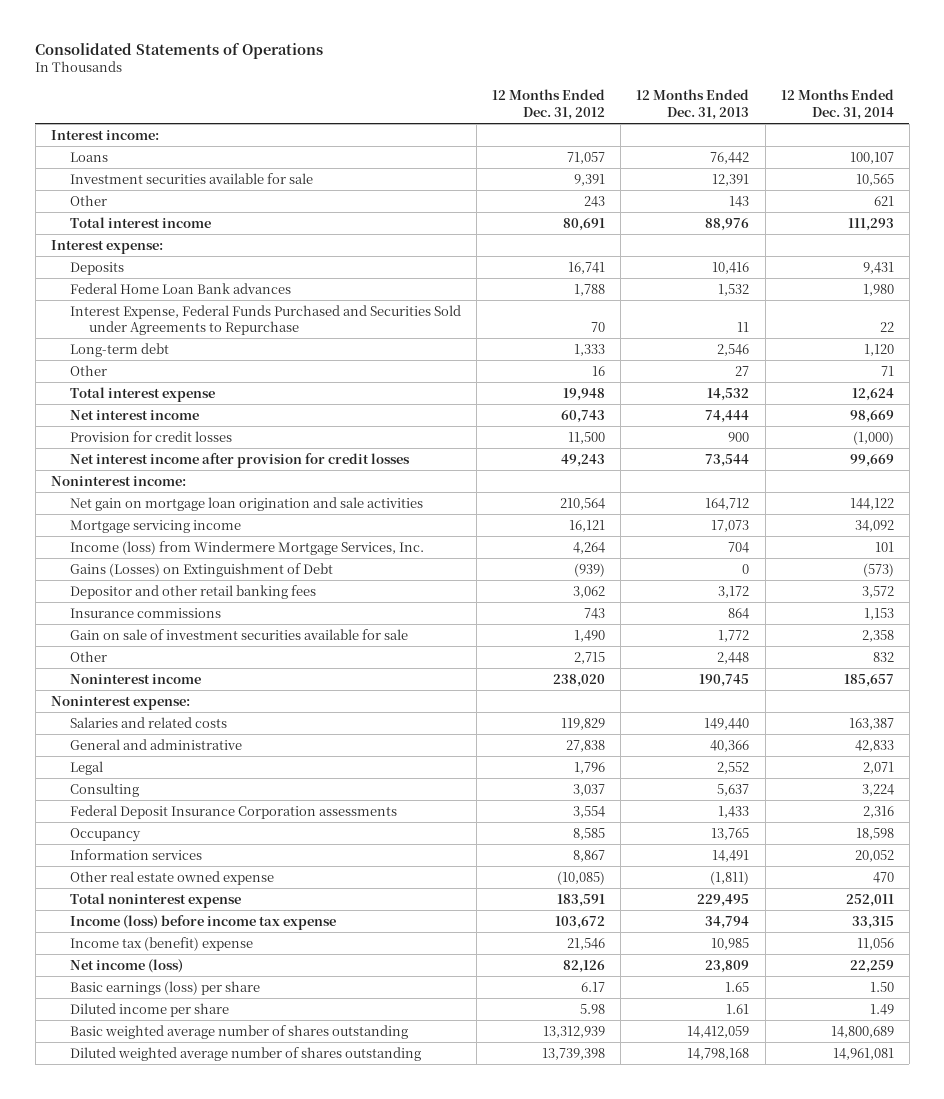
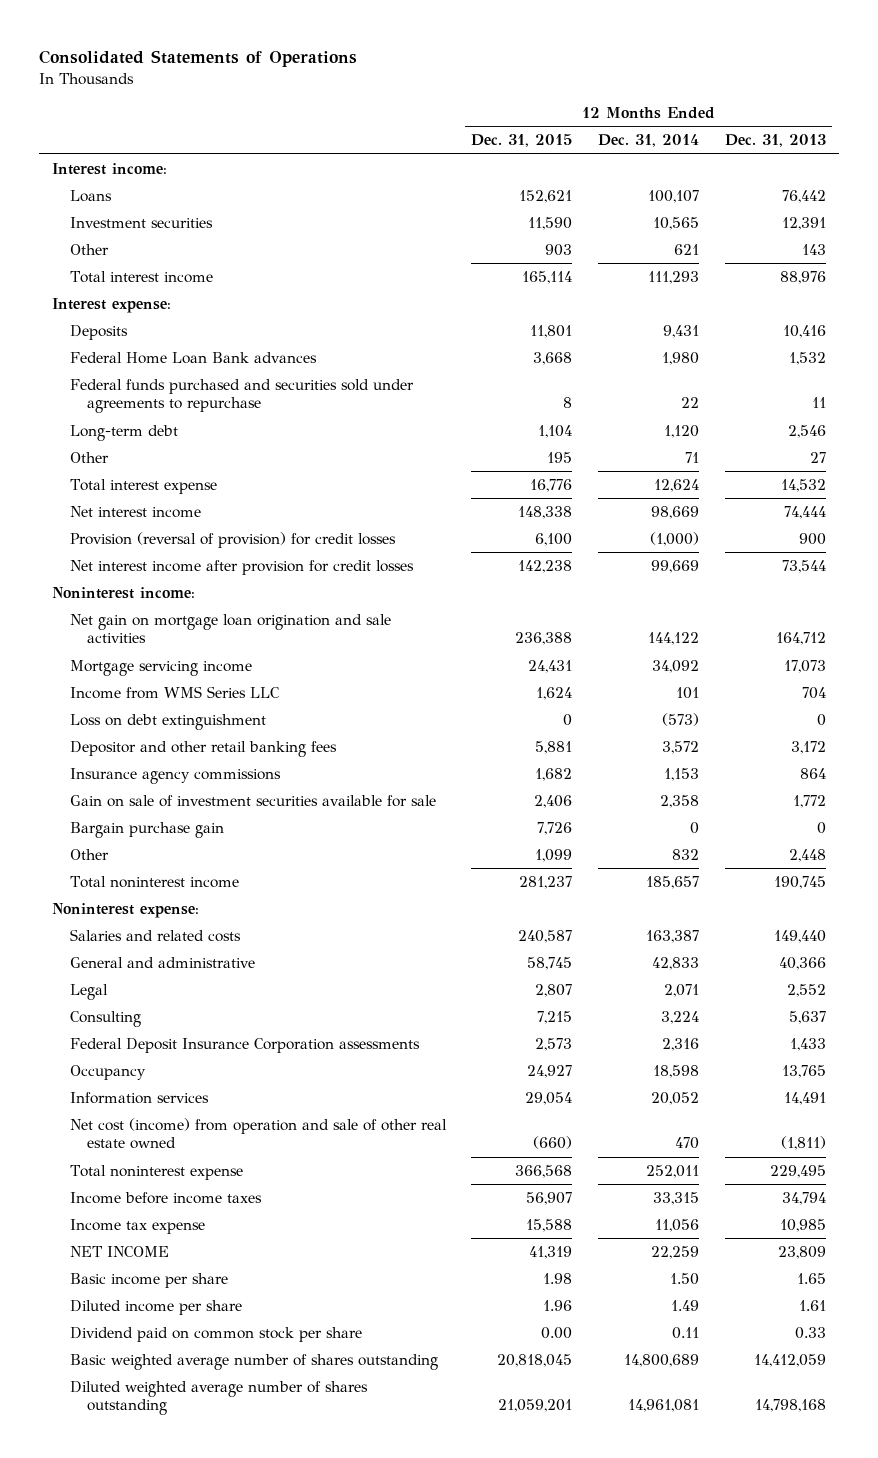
- | 12 Months Ended Dec. 31, 2012 | 12 Months Ended Dec. 31, 2013 | 12 Months Ended Dec. 31, 2014
+ | 12 Months Ended Dec. 31, 2015 | 12 Months Ended Dec. 31, 2014 | 12 Months Ended Dec. 31, 2013
- Investment securities available for sale | 9,391 | 12,391 | 10,565
+ Investment securities | 11,590 | 10,565 | 12,391
- Interest Expense, Federal Funds Purchased and Securities Sold under Agreements to Repurchase | 70 | 11 | 22
+ Federal funds purchased and securities sold under agreements to repurchase | 8 | 22 | 11
- Provision for credit losses | 11,500 | 900 | (1,000)
+ Provision (reversal of provision) for credit losses | 6,100 | (1,000) | 900
- Income (loss) from Windermere Mortgage Services, Inc. | 4,264 | 704 | 101
- Gains (Losses) on Extinguishment of Debt | (939) | 0 | (573)
+ Income from WMS Series LLC | 1,624 | 101 | 704
+ Loss on debt extinguishment | 0 | (573) | 0
- Insurance commissions | 743 | 864 | 1,153
+ Insurance agency commissions | 1,682 | 1,153 | 864
+ Bargain purchase gain | 7,726 | 0 | 0
- Noninterest income | 238,020 | 190,745 | 185,657
+ Total noninterest income | 281,237 | 185,657 | 190,745
- Other real estate owned expense | (10,085) | (1,811) | 470
+ Net cost (income) from operation and sale of other real estate owned | (660) | 470 | (1,811)
- Income (loss) before income tax expense | 103,672 | 34,794 | 33,315
- Income tax (benefit) expense | 21,546 | 10,985 | 11,056
- Net income (loss) | 82,126 | 23,809 | 22,259
- Basic earnings (loss) per share | 6.17 | 1.65 | 1.50
+ Income before income taxes | 56,907 | 33,315 | 34,794
+ Income tax expense | 15,588 | 11,056 | 10,985
+ NET INCOME | 41,319 | 22,259 | 23,809
+ Basic income per share | 1.98 | 1.50 | 1.65
+ Dividend paid on common stock per share | 0.00 | 0.11 | 0.33

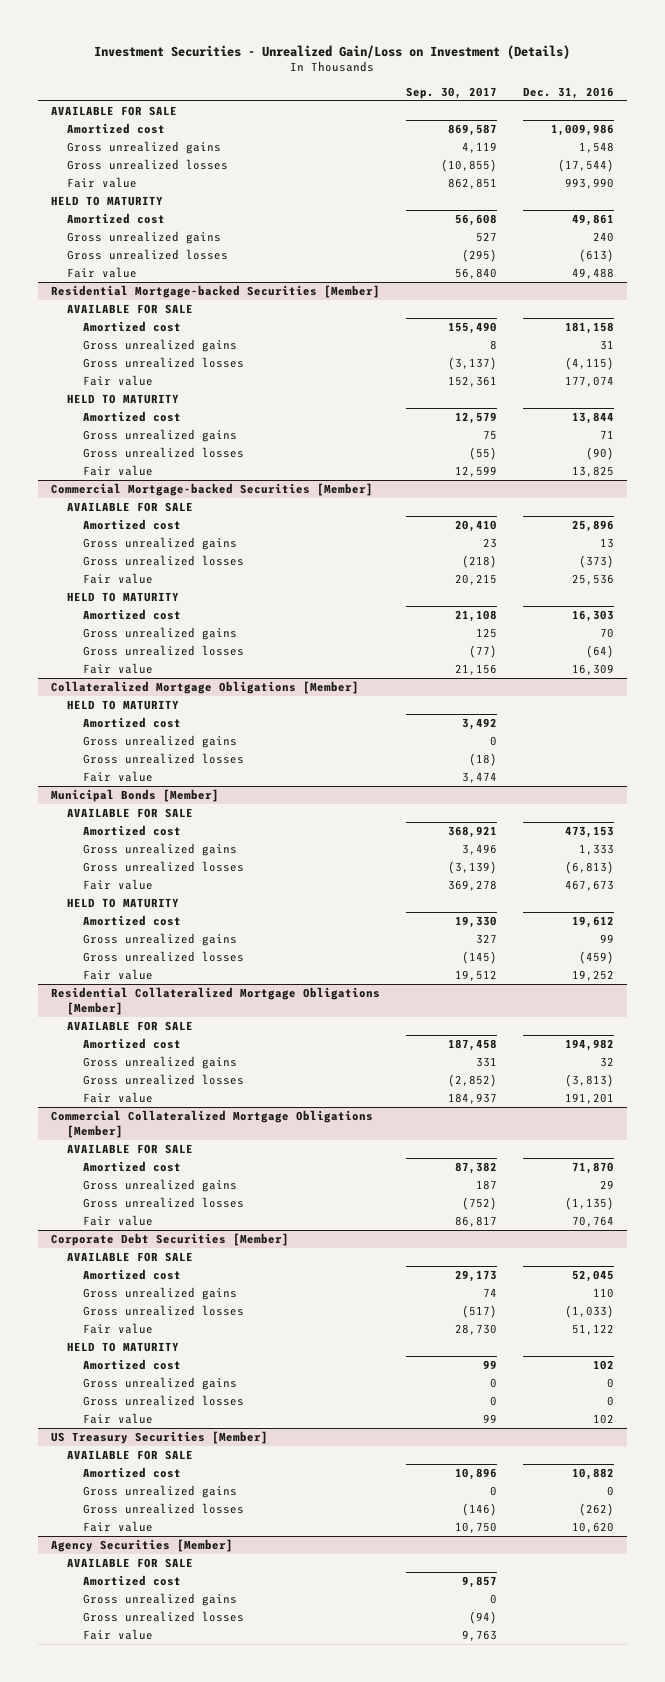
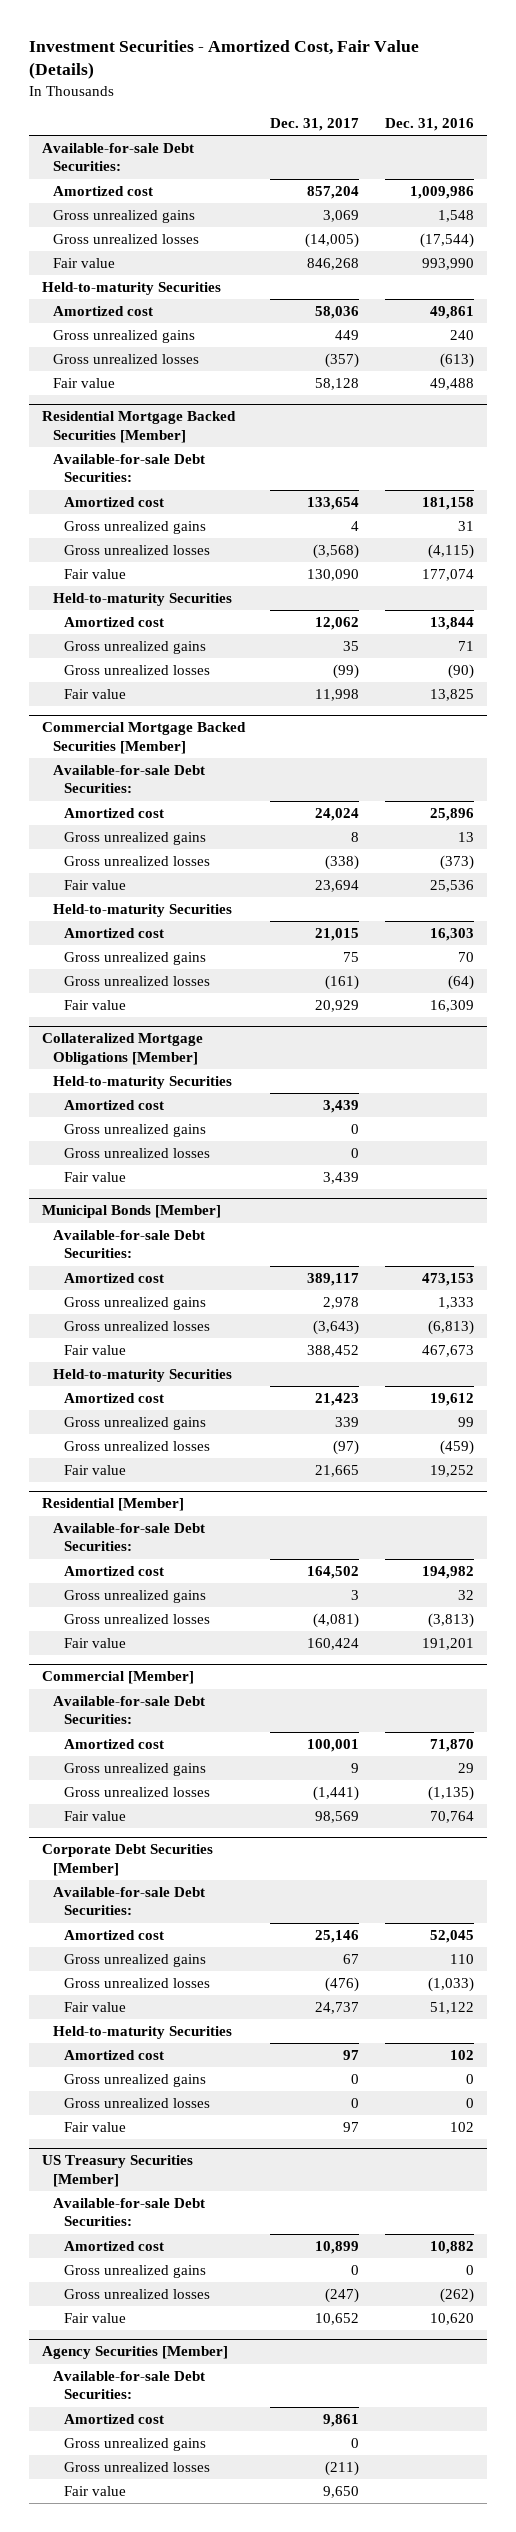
- Investment Securities - Unrealized Gain/Loss on Investment (Details)
+ Investment Securities - Amortized Cost, Fair Value (Details)
- | Sep. 30, 2017 | Dec. 31, 2016
+ | Dec. 31, 2017 | Dec. 31, 2016
- AVAILABLE FOR SALE
+ Available-for-sale Debt Securities:
- HELD TO MATURITY
+ Held-to-maturity Securities
- Residential Mortgage-backed Securities [Member]
- AVAILABLE FOR SALE
+ Residential Mortgage Backed Securities [Member]
+ Available-for-sale Debt Securities:
- HELD TO MATURITY
+ Held-to-maturity Securities
- Commercial Mortgage-backed Securities [Member]
- AVAILABLE FOR SALE
+ Commercial Mortgage Backed Securities [Member]
+ Available-for-sale Debt Securities:
- HELD TO MATURITY
+ Held-to-maturity Securities
@ Collateralized Mortgage Obligations [Member]
- HELD TO MATURITY
+ Held-to-maturity Securities
@ Municipal Bonds [Member]
- AVAILABLE FOR SALE
+ Available-for-sale Debt Securities:
- HELD TO MATURITY
+ Held-to-maturity Securities
- Residential Collateralized Mortgage Obligations [Member]
- AVAILABLE FOR SALE
+ Residential [Member]
+ Available-for-sale Debt Securities:
- Commercial Collateralized Mortgage Obligations [Member]
- AVAILABLE FOR SALE
+ Commercial [Member]
+ Available-for-sale Debt Securities:
@ Corporate Debt Securities [Member]
- AVAILABLE FOR SALE
+ Available-for-sale Debt Securities:
- HELD TO MATURITY
+ Held-to-maturity Securities
@ US Treasury Securities [Member]
- AVAILABLE FOR SALE
+ Available-for-sale Debt Securities:
@ Agency Securities [Member]
- AVAILABLE FOR SALE
+ Available-for-sale Debt Securities:

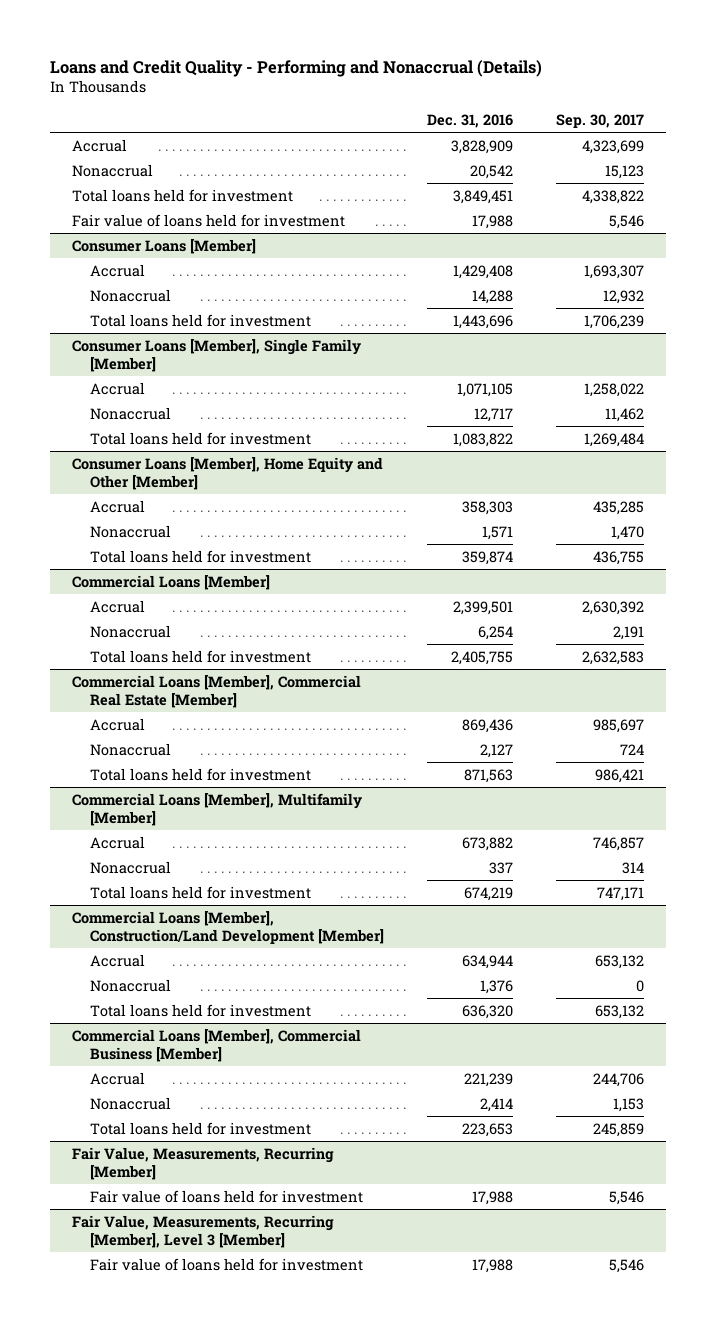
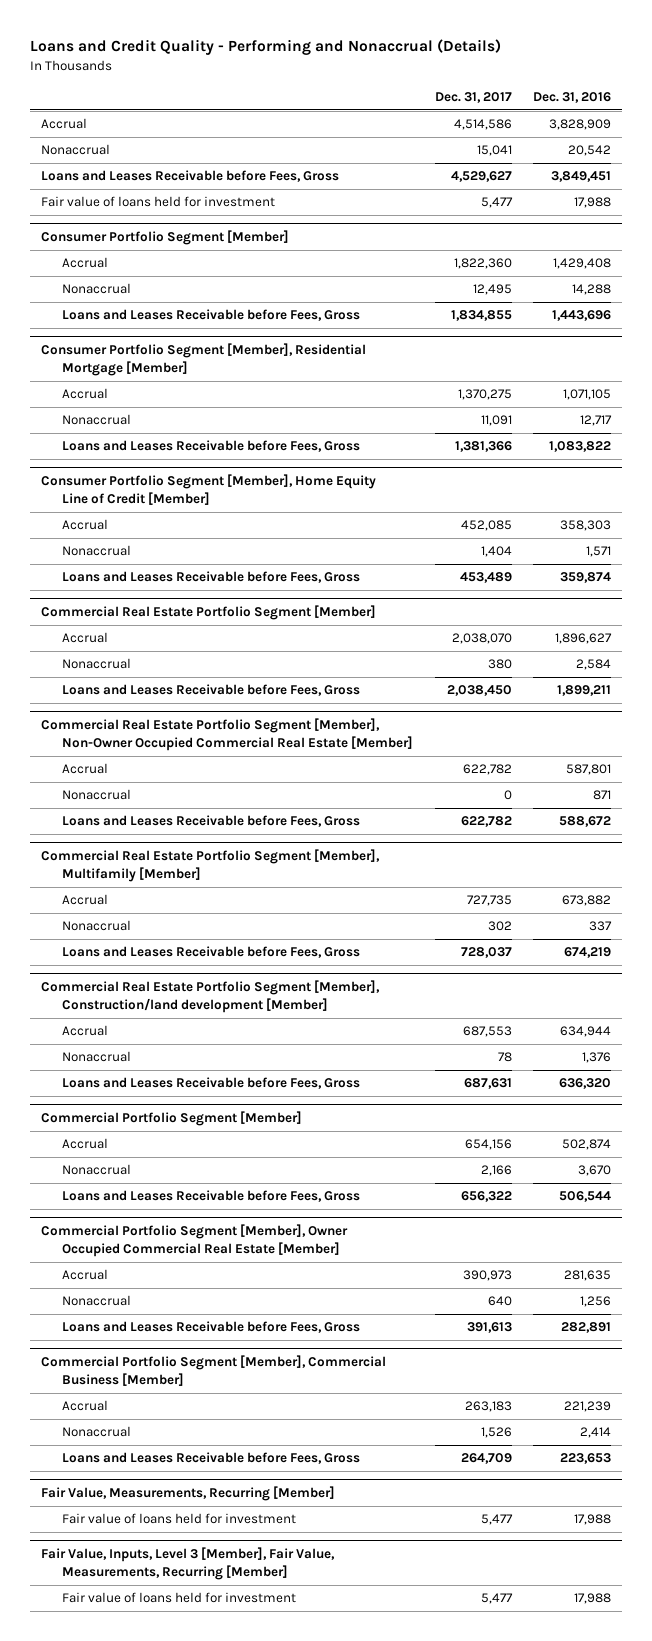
- | Dec. 31, 2016 | Sep. 30, 2017
+ | Dec. 31, 2017 | Dec. 31, 2016
- Total loans held for investment | 3,849,451 | 4,338,822
+ Loans and Leases Receivable before Fees, Gross | 4,529,627 | 3,849,451
- Consumer Loans [Member]
+ Consumer Portfolio Segment [Member]
- Total loans held for investment | 1,443,696 | 1,706,239
- Consumer Loans [Member], Single Family [Member]
+ Loans and Leases Receivable before Fees, Gross | 1,834,855 | 1,443,696
+ Consumer Portfolio Segment [Member], Residential Mortgage [Member]
- Total loans held for investment | 1,083,822 | 1,269,484
- Consumer Loans [Member], Home Equity and Other [Member]
+ Loans and Leases Receivable before Fees, Gross | 1,381,366 | 1,083,822
+ Consumer Portfolio Segment [Member], Home Equity Line of Credit [Member]
- Total loans held for investment | 359,874 | 436,755
- Commercial Loans [Member]
- Accrual | 2,399,501 | 2,630,392
- Nonaccrual | 6,254 | 2,191
- Total loans held for investment | 2,405,755 | 2,632,583
- Commercial Loans [Member], Commercial Real Estate [Member]
- Accrual | 869,436 | 985,697
- Nonaccrual | 2,127 | 724
- Total loans held for investment | 871,563 | 986,421
- Commercial Loans [Member], Multifamily [Member]
+ Loans and Leases Receivable before Fees, Gross | 453,489 | 359,874
+ Commercial Real Estate Portfolio Segment [Member]
+ Accrual | 2,038,070 | 1,896,627
+ Nonaccrual | 380 | 2,584
+ Loans and Leases Receivable before Fees, Gross | 2,038,450 | 1,899,211
+ Commercial Real Estate Portfolio Segment [Member], Non-Owner Occupied Commercial Real Estate [Member]
+ Accrual | 622,782 | 587,801
+ Nonaccrual | 0 | 871
+ Loans and Leases Receivable before Fees, Gross | 622,782 | 588,672
+ Commercial Real Estate Portfolio Segment [Member], Multifamily [Member]
- Total loans held for investment | 674,219 | 747,171
- Commercial Loans [Member], Construction/Land Development [Member]
+ Loans and Leases Receivable before Fees, Gross | 728,037 | 674,219
+ Commercial Real Estate Portfolio Segment [Member], Construction/land development [Member]
- Total loans held for investment | 636,320 | 653,132
- Commercial Loans [Member], Commercial Business [Member]
+ Loans and Leases Receivable before Fees, Gross | 687,631 | 636,320
+ Commercial Portfolio Segment [Member]
+ Accrual | 654,156 | 502,874
+ Nonaccrual | 2,166 | 3,670
+ Loans and Leases Receivable before Fees, Gross | 656,322 | 506,544
+ Commercial Portfolio Segment [Member], Owner Occupied Commercial Real Estate [Member]
+ Accrual | 390,973 | 281,635
+ Nonaccrual | 640 | 1,256
+ Loans and Leases Receivable before Fees, Gross | 391,613 | 282,891
+ Commercial Portfolio Segment [Member], Commercial Business [Member]
- Total loans held for investment | 223,653 | 245,859
+ Loans and Leases Receivable before Fees, Gross | 264,709 | 223,653
- Fair Value, Measurements, Recurring [Member], Level 3 [Member]
+ Fair Value, Inputs, Level 3 [Member], Fair Value, Measurements, Recurring [Member]

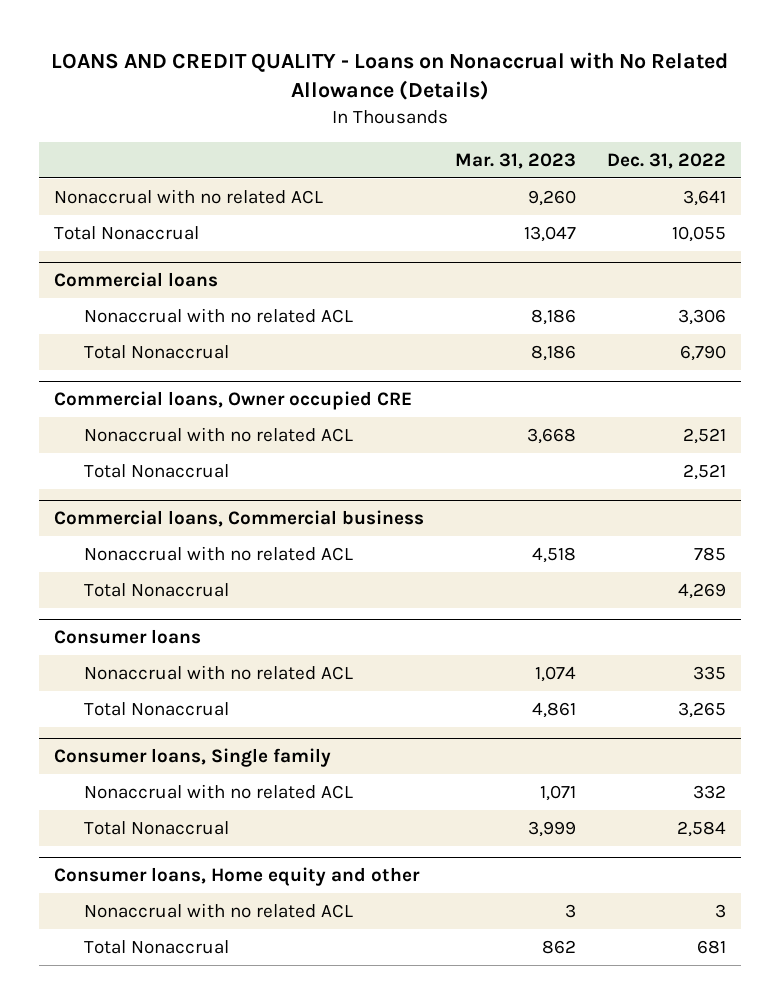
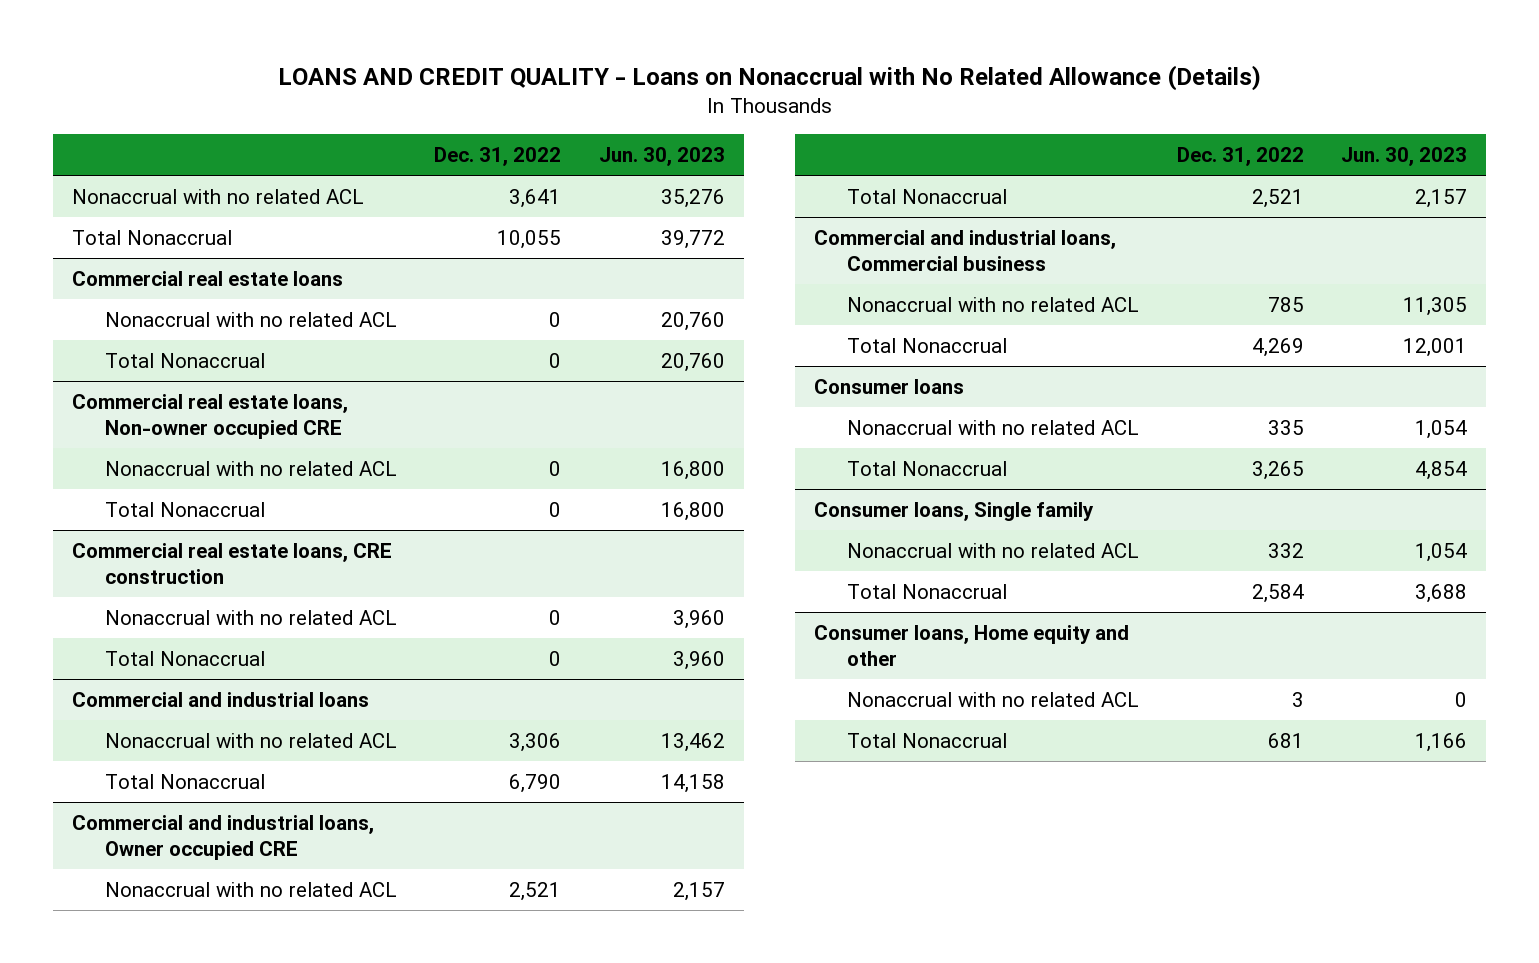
- | Mar. 31, 2023 | Dec. 31, 2022
+ | Dec. 31, 2022 | Jun. 30, 2023
- Commercial loans
+ Commercial real estate loans
+ Nonaccrual with no related ACL | 0 | 20,760
+ Total Nonaccrual | 0 | 20,760
+ Commercial real estate loans, Non-owner occupied CRE
+ Nonaccrual with no related ACL | 0 | 16,800
+ Total Nonaccrual | 0 | 16,800
+ Commercial real estate loans, CRE construction
+ Nonaccrual with no related ACL | 0 | 3,960
+ Total Nonaccrual | 0 | 3,960
+ Commercial and industrial loans
- Commercial loans, Owner occupied CRE
+ Commercial and industrial loans, Owner occupied CRE
- Commercial loans, Commercial business
+ Commercial and industrial loans, Commercial business

